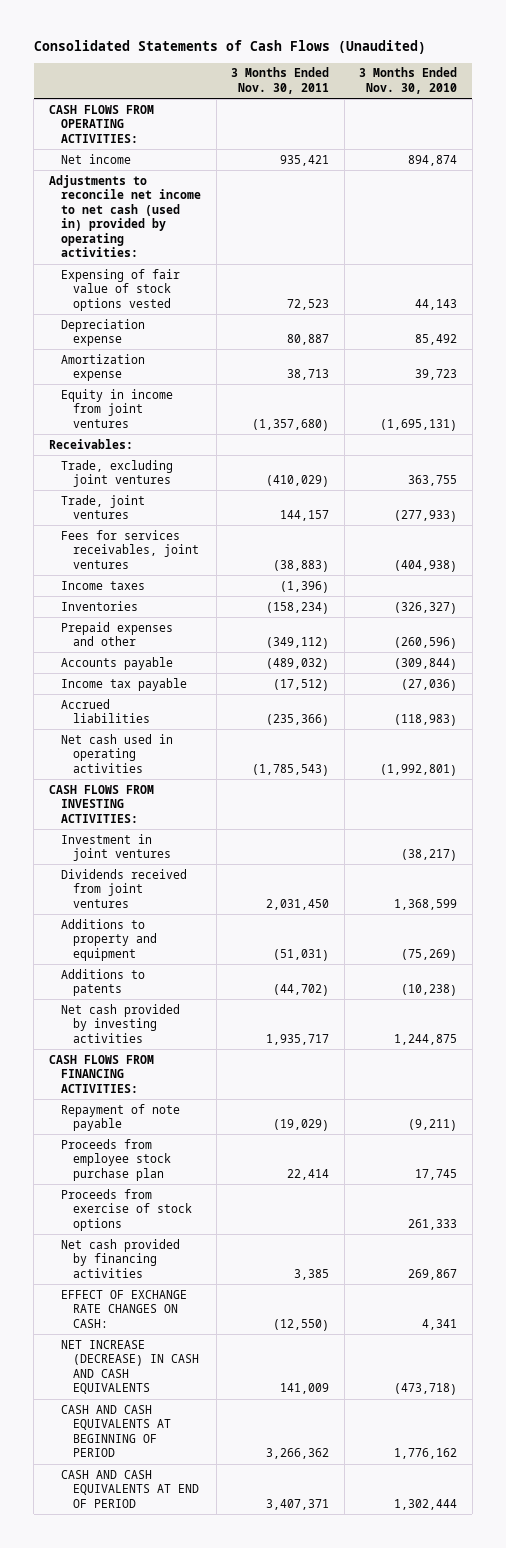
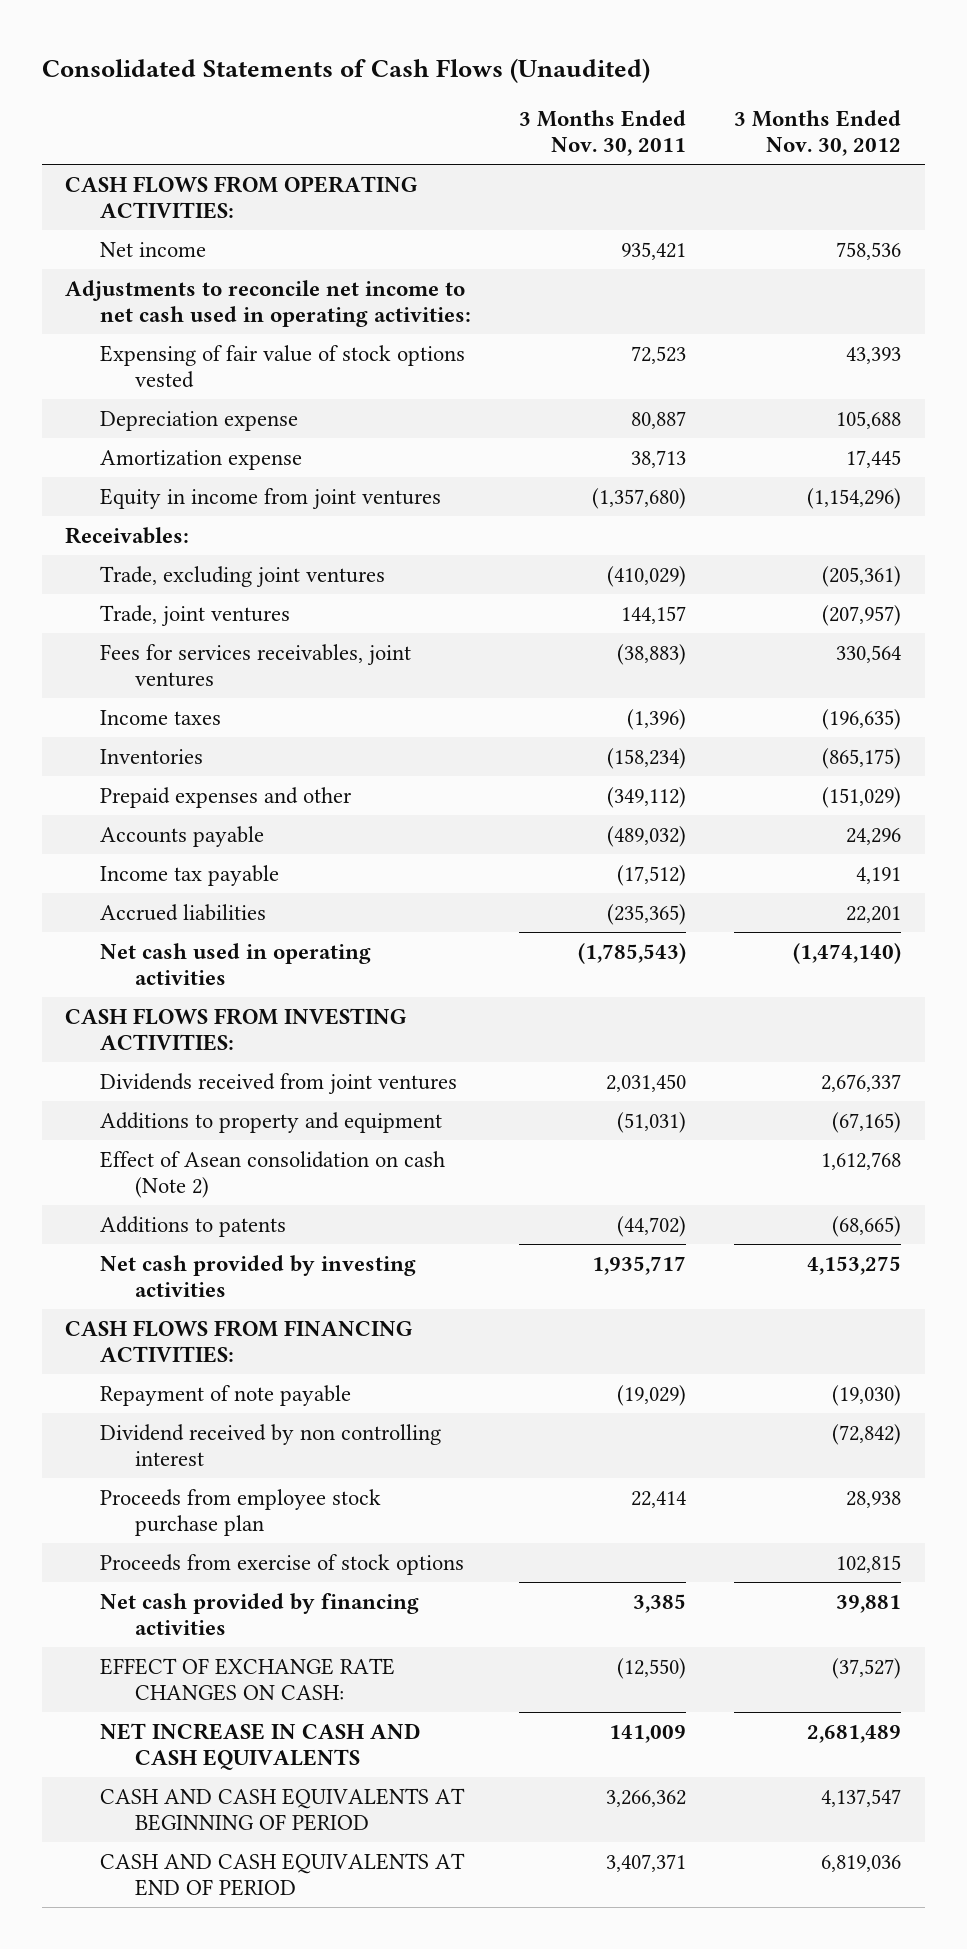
- | 3 Months Ended Nov. 30, 2011 | 3 Months Ended Nov. 30, 2010
+ | 3 Months Ended Nov. 30, 2011 | 3 Months Ended Nov. 30, 2012
- Adjustments to reconcile net income to net cash (used in) provided by operating activities:
+ Adjustments to reconcile net income to net cash used in operating activities:
- Accrued liabilities | (235,366) | (118,983)
+ Accrued liabilities | (235,365) | 22,201
- Investment in joint ventures | | (38,217)
+ Effect of Asean consolidation on cash (Note 2) | | 1,612,768
+ Dividend received by non controlling interest | | (72,842)
- NET INCREASE (DECREASE) IN CASH AND CASH EQUIVALENTS | 141,009 | (473,718)
+ NET INCREASE IN CASH AND CASH EQUIVALENTS | 141,009 | 2,681,489

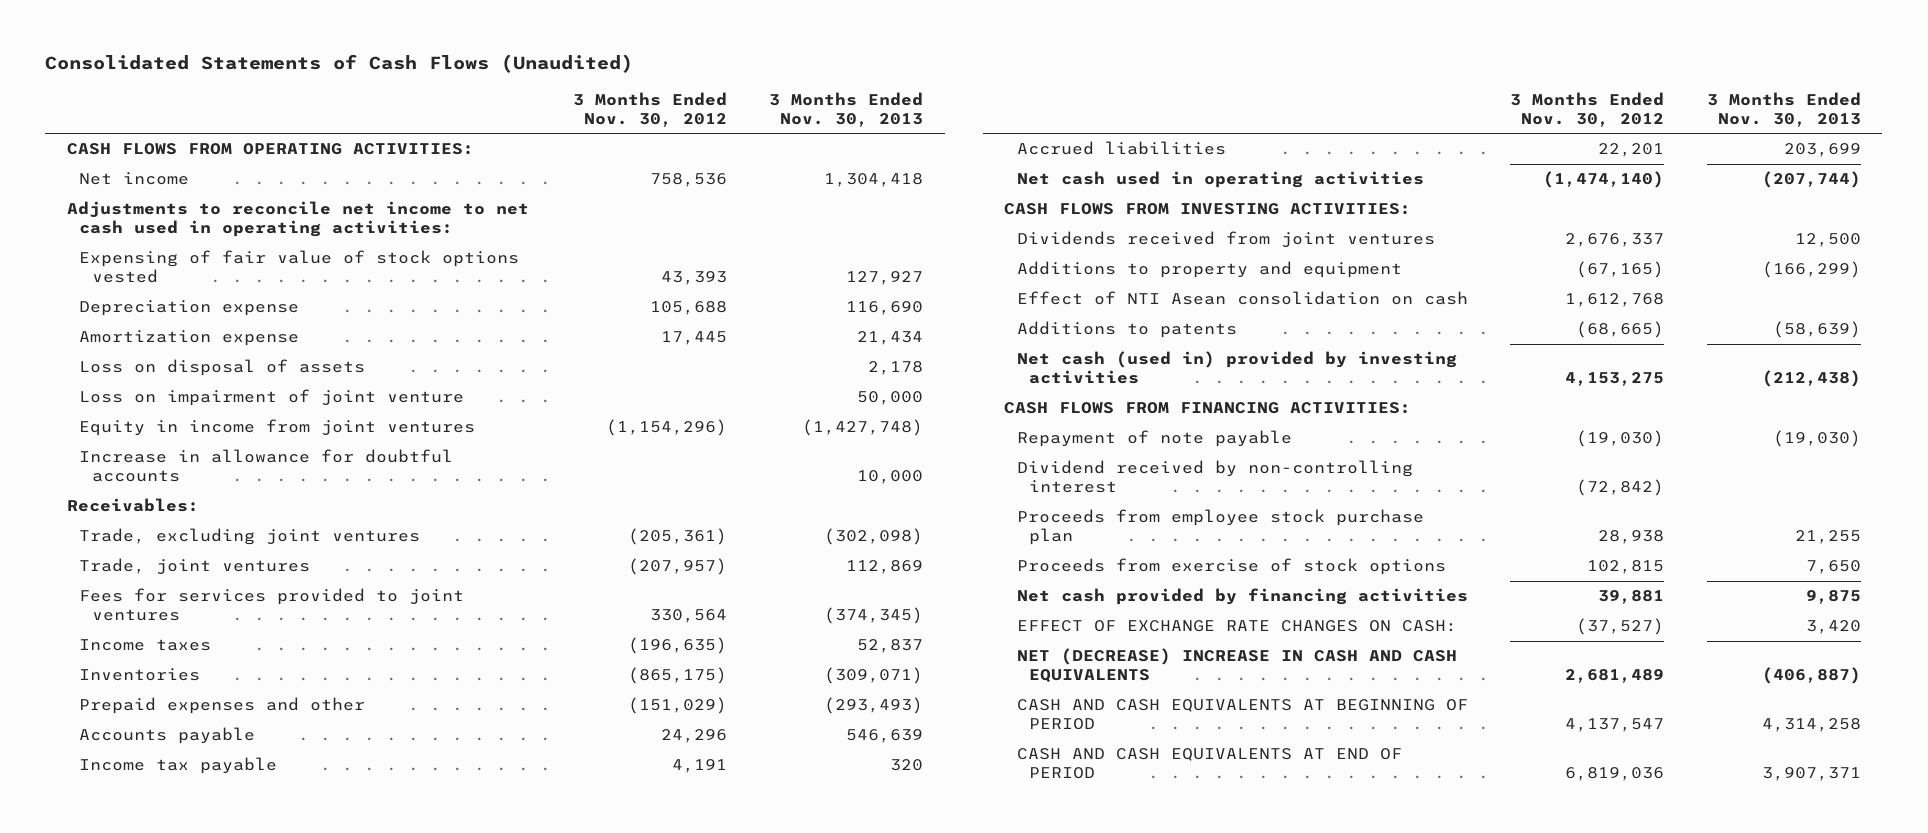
- | 3 Months Ended Nov. 30, 2011 | 3 Months Ended Nov. 30, 2012
+ | 3 Months Ended Nov. 30, 2012 | 3 Months Ended Nov. 30, 2013
+ Loss on disposal of assets | | 2,178
+ Loss on impairment of joint venture | | 50,000
+ Increase in allowance for doubtful accounts | | 10,000
- Fees for services receivables, joint ventures | (38,883) | 330,564
+ Fees for services provided to joint ventures | 330,564 | (374,345)
- Effect of Asean consolidation on cash (Note 2) | | 1,612,768
+ Effect of NTI Asean consolidation on cash | 1,612,768 |
- Net cash provided by investing activities | 1,935,717 | 4,153,275
+ Net cash (used in) provided by investing activities | 4,153,275 | (212,438)
- Dividend received by non controlling interest | | (72,842)
+ Dividend received by non-controlling interest | (72,842) |
- NET INCREASE IN CASH AND CASH EQUIVALENTS | 141,009 | 2,681,489
+ NET (DECREASE) INCREASE IN CASH AND CASH EQUIVALENTS | 2,681,489 | (406,887)

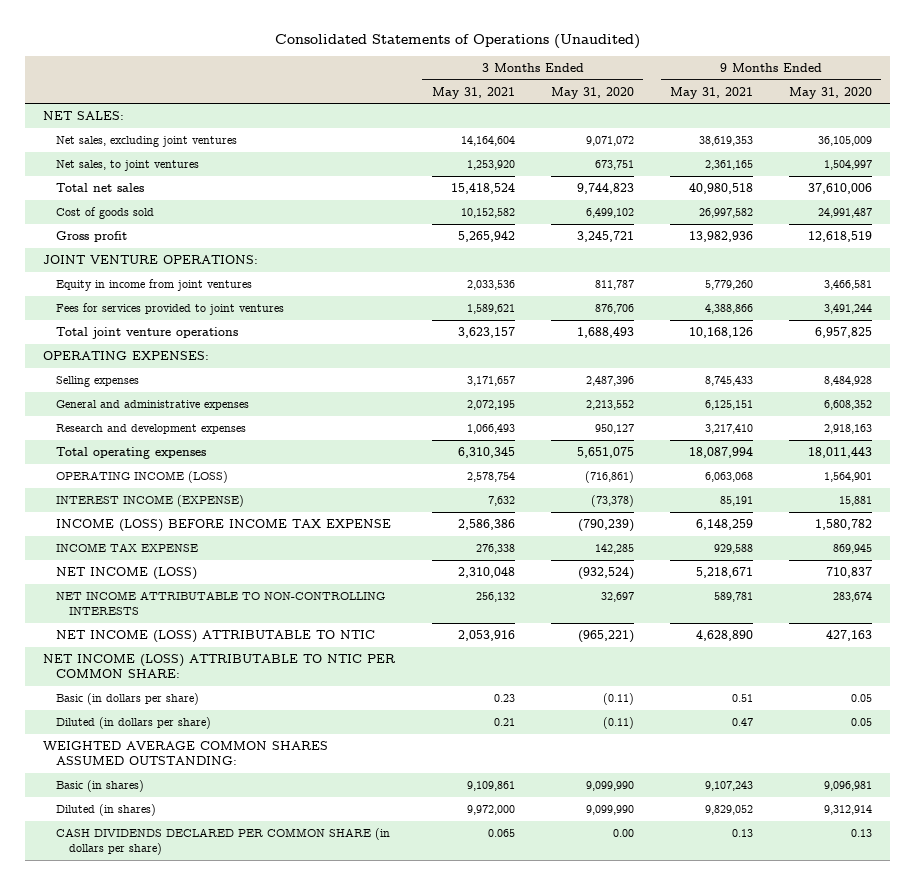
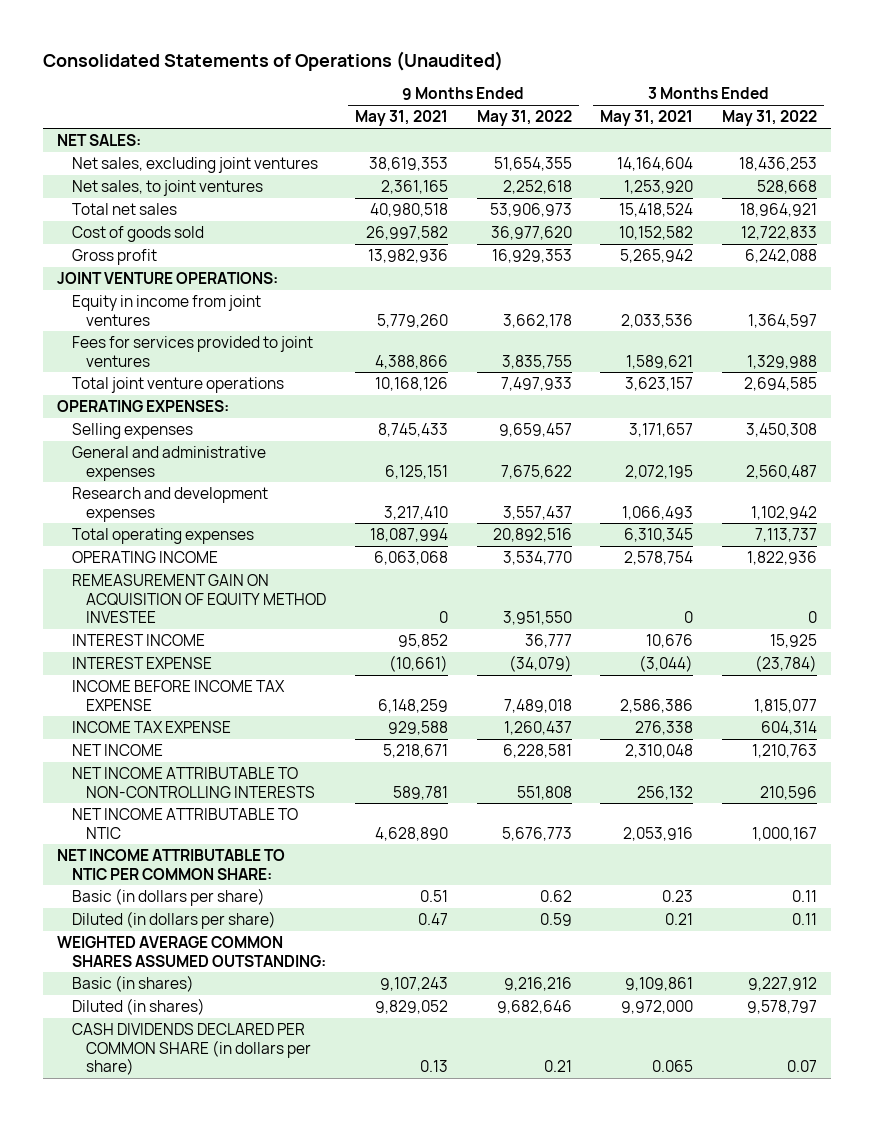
- | 3 Months Ended May 31, 2021 | 3 Months Ended May 31, 2020 | 9 Months Ended May 31, 2021 | 9 Months Ended May 31, 2020
+ | 9 Months Ended May 31, 2021 | 9 Months Ended May 31, 2022 | 3 Months Ended May 31, 2021 | 3 Months Ended May 31, 2022
- OPERATING INCOME (LOSS) | 2,578,754 | (716,861) | 6,063,068 | 1,564,901
- INTEREST INCOME (EXPENSE) | 7,632 | (73,378) | 85,191 | 15,881
- INCOME (LOSS) BEFORE INCOME TAX EXPENSE | 2,586,386 | (790,239) | 6,148,259 | 1,580,782
+ OPERATING INCOME | 6,063,068 | 3,534,770 | 2,578,754 | 1,822,936
+ REMEASUREMENT GAIN ON ACQUISITION OF EQUITY METHOD INVESTEE | 0 | 3,951,550 | 0 | 0
+ INTEREST INCOME | 95,852 | 36,777 | 10,676 | 15,925
+ INTEREST EXPENSE | (10,661) | (34,079) | (3,044) | (23,784)
+ INCOME BEFORE INCOME TAX EXPENSE | 6,148,259 | 7,489,018 | 2,586,386 | 1,815,077
- NET INCOME (LOSS) | 2,310,048 | (932,524) | 5,218,671 | 710,837
+ NET INCOME | 5,218,671 | 6,228,581 | 2,310,048 | 1,210,763
- NET INCOME (LOSS) ATTRIBUTABLE TO NTIC | 2,053,916 | (965,221) | 4,628,890 | 427,163
- NET INCOME (LOSS) ATTRIBUTABLE TO NTIC PER COMMON SHARE:
+ NET INCOME ATTRIBUTABLE TO NTIC | 4,628,890 | 5,676,773 | 2,053,916 | 1,000,167
+ NET INCOME ATTRIBUTABLE TO NTIC PER COMMON SHARE:

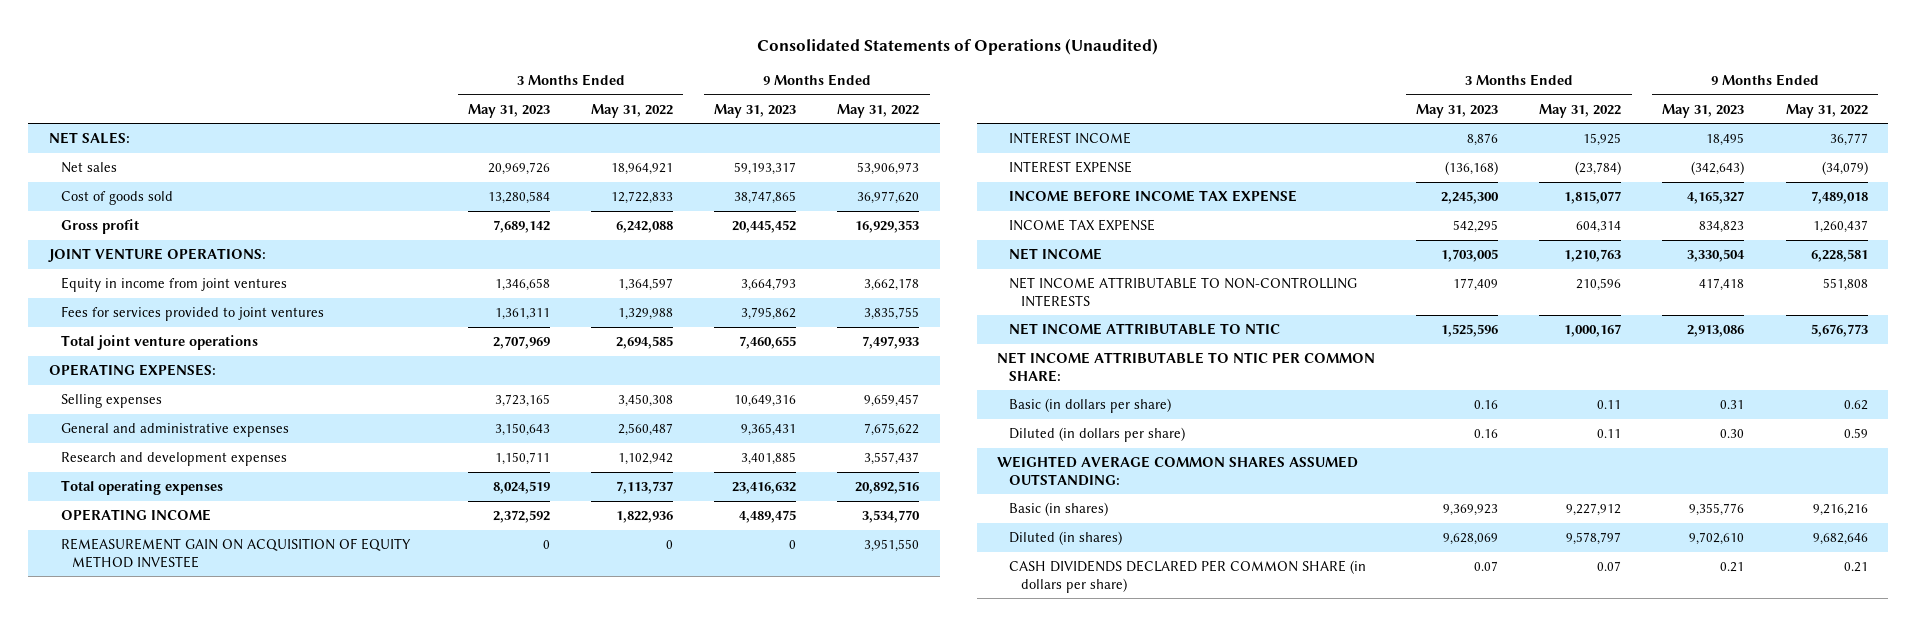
- | 9 Months Ended May 31, 2021 | 9 Months Ended May 31, 2022 | 3 Months Ended May 31, 2021 | 3 Months Ended May 31, 2022
+ | 3 Months Ended May 31, 2023 | 3 Months Ended May 31, 2022 | 9 Months Ended May 31, 2023 | 9 Months Ended May 31, 2022
- Net sales, excluding joint ventures | 38,619,353 | 51,654,355 | 14,164,604 | 18,436,253
- Net sales, to joint ventures | 2,361,165 | 2,252,618 | 1,253,920 | 528,668
- Total net sales | 40,980,518 | 53,906,973 | 15,418,524 | 18,964,921
+ Net sales | 20,969,726 | 18,964,921 | 59,193,317 | 53,906,973

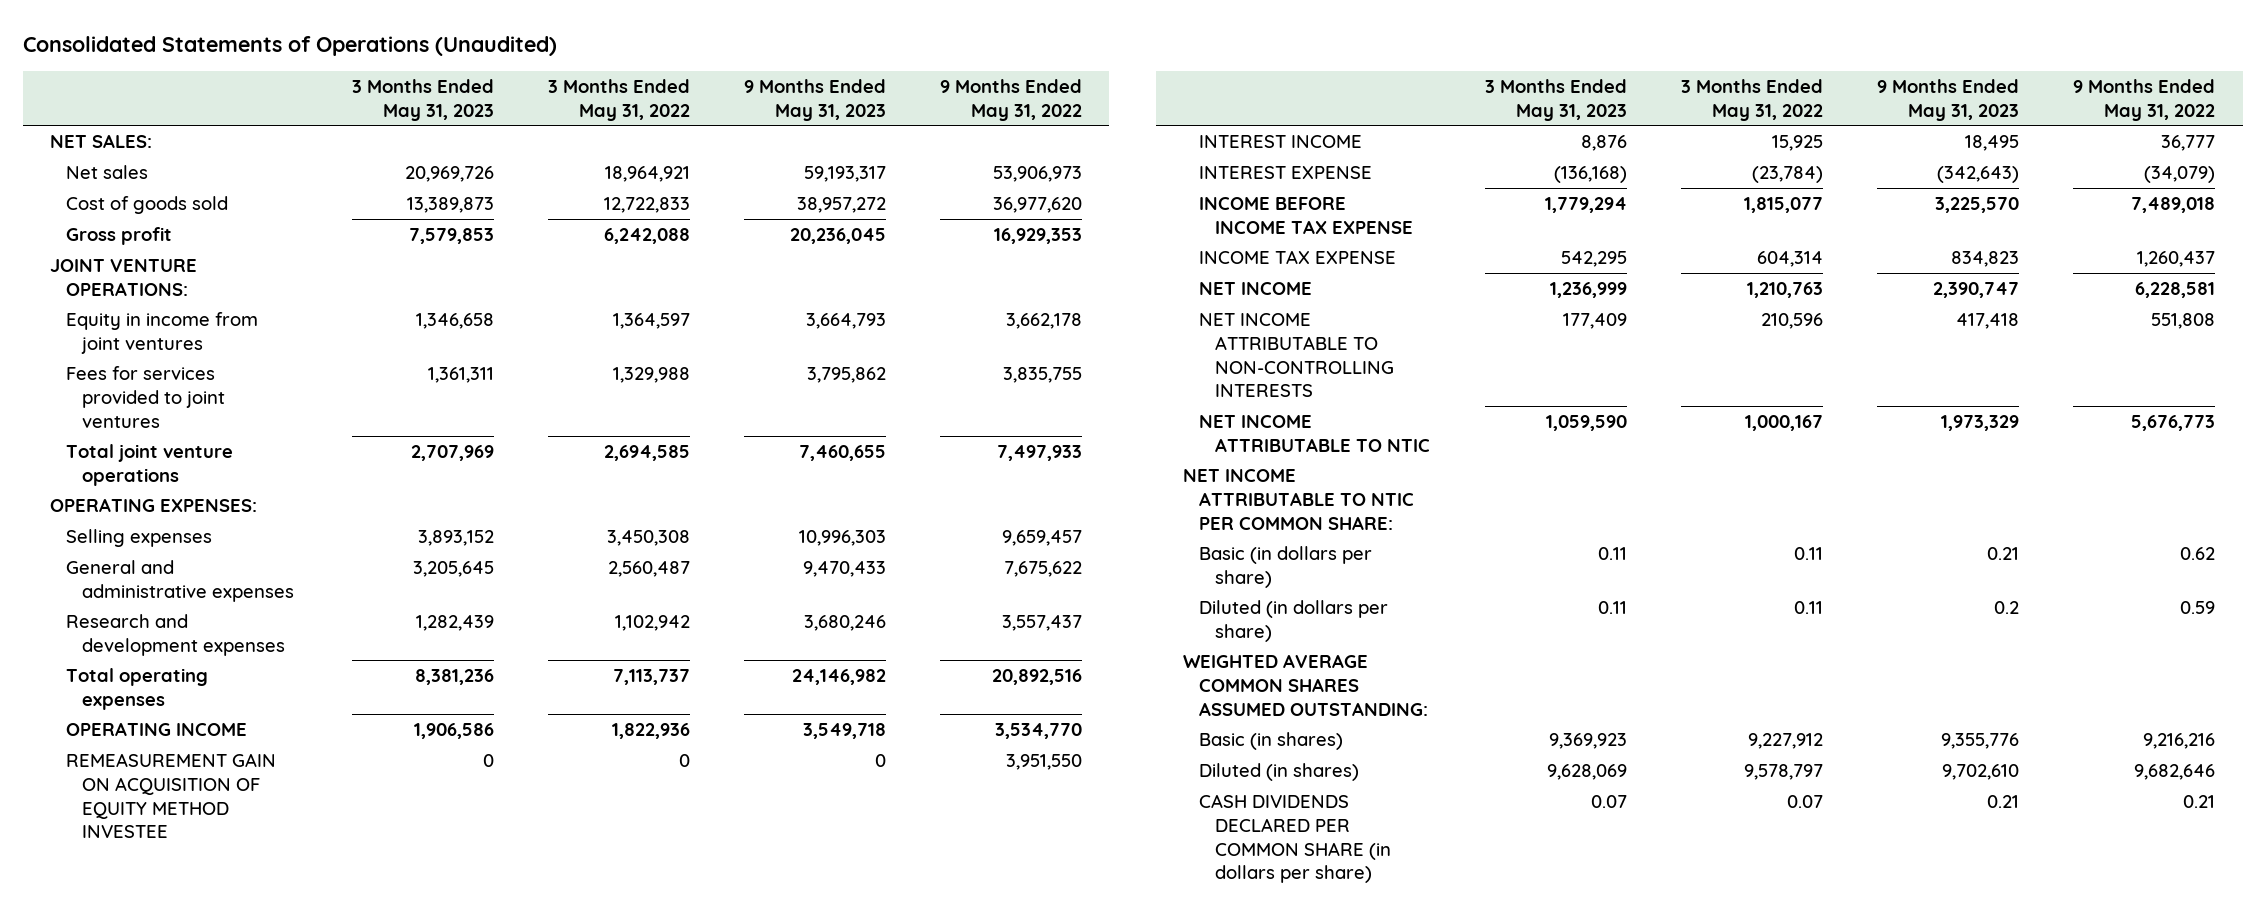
- Cost of goods sold | 13,280,584 | 12,722,833 | 38,747,865 | 36,977,620
- Gross profit | 7,689,142 | 6,242,088 | 20,445,452 | 16,929,353
+ Cost of goods sold | 13,389,873 | 12,722,833 | 38,957,272 | 36,977,620
+ Gross profit | 7,579,853 | 6,242,088 | 20,236,045 | 16,929,353
- Selling expenses | 3,723,165 | 3,450,308 | 10,649,316 | 9,659,457
- General and administrative expenses | 3,150,643 | 2,560,487 | 9,365,431 | 7,675,622
- Research and development expenses | 1,150,711 | 1,102,942 | 3,401,885 | 3,557,437
- Total operating expenses | 8,024,519 | 7,113,737 | 23,416,632 | 20,892,516
- OPERATING INCOME | 2,372,592 | 1,822,936 | 4,489,475 | 3,534,770
+ Selling expenses | 3,893,152 | 3,450,308 | 10,996,303 | 9,659,457
+ General and administrative expenses | 3,205,645 | 2,560,487 | 9,470,433 | 7,675,622
+ Research and development expenses | 1,282,439 | 1,102,942 | 3,680,246 | 3,557,437
+ Total operating expenses | 8,381,236 | 7,113,737 | 24,146,982 | 20,892,516
+ OPERATING INCOME | 1,906,586 | 1,822,936 | 3,549,718 | 3,534,770
- INCOME BEFORE INCOME TAX EXPENSE | 2,245,300 | 1,815,077 | 4,165,327 | 7,489,018
+ INCOME BEFORE INCOME TAX EXPENSE | 1,779,294 | 1,815,077 | 3,225,570 | 7,489,018
- NET INCOME | 1,703,005 | 1,210,763 | 3,330,504 | 6,228,581
+ NET INCOME | 1,236,999 | 1,210,763 | 2,390,747 | 6,228,581
- NET INCOME ATTRIBUTABLE TO NTIC | 1,525,596 | 1,000,167 | 2,913,086 | 5,676,773
+ NET INCOME ATTRIBUTABLE TO NTIC | 1,059,590 | 1,000,167 | 1,973,329 | 5,676,773
- Basic (in dollars per share) | 0.16 | 0.11 | 0.31 | 0.62
- Diluted (in dollars per share) | 0.16 | 0.11 | 0.30 | 0.59
+ Basic (in dollars per share) | 0.11 | 0.11 | 0.21 | 0.62
+ Diluted (in dollars per share) | 0.11 | 0.11 | 0.2 | 0.59

